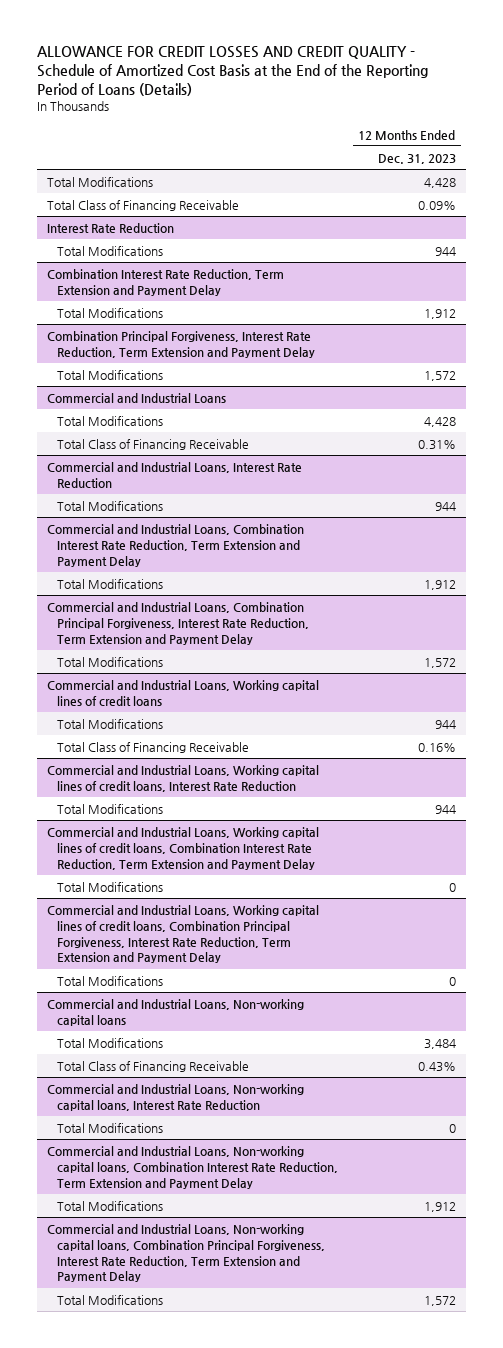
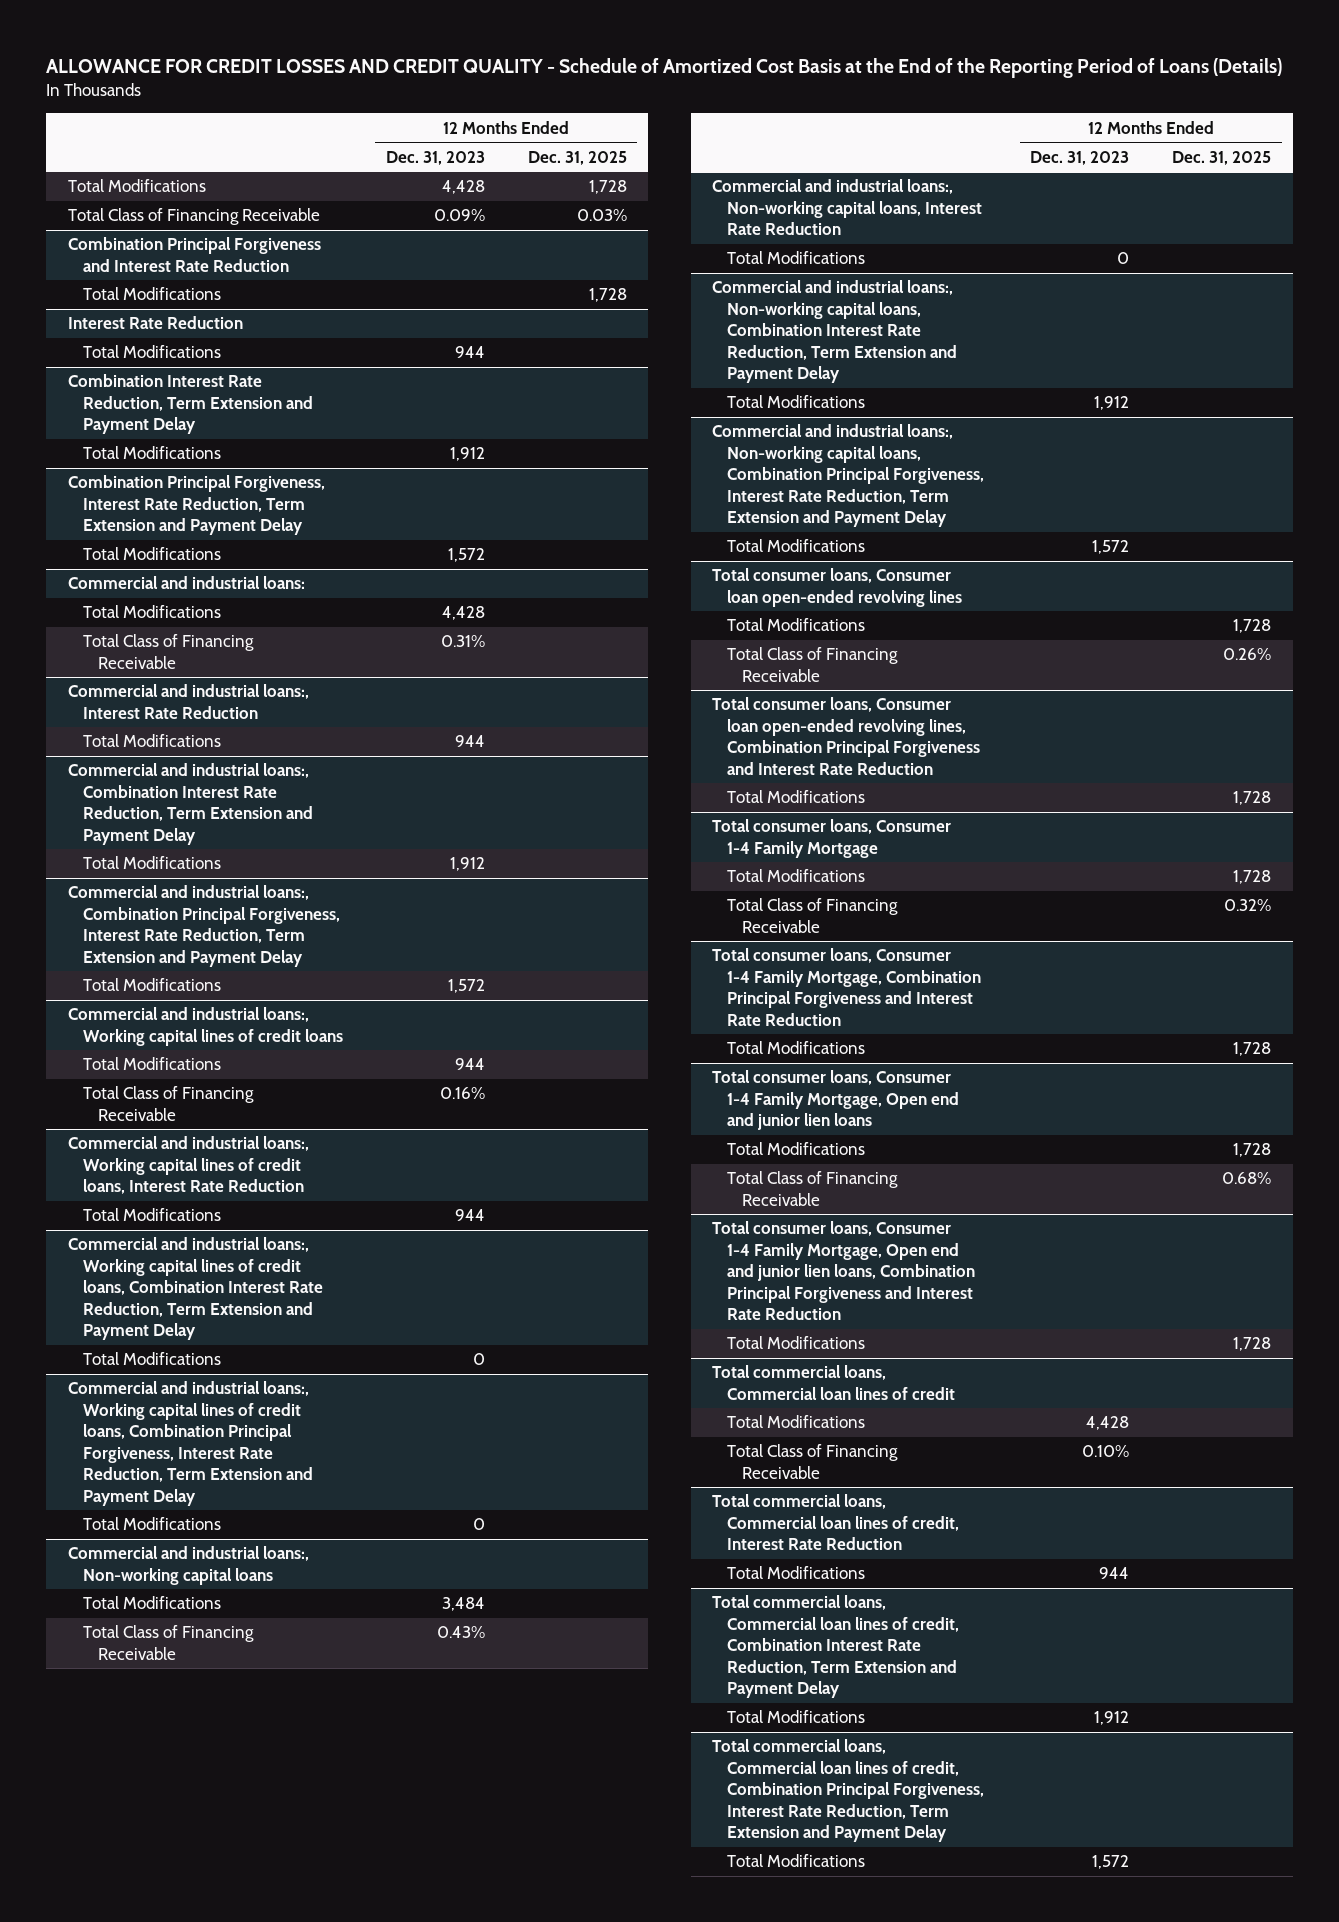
- | 12 Months Ended Dec. 31, 2023
+ | 12 Months Ended Dec. 31, 2023 | 12 Months Ended Dec. 31, 2025
+ Combination Principal Forgiveness and Interest Rate Reduction
+ Total Modifications | | 1,728
- Commercial and Industrial Loans
+ Commercial and industrial loans:
- Commercial and Industrial Loans, Interest Rate Reduction
+ Commercial and industrial loans:, Interest Rate Reduction
- Commercial and Industrial Loans, Combination Interest Rate Reduction, Term Extension and Payment Delay
+ Commercial and industrial loans:, Combination Interest Rate Reduction, Term Extension and Payment Delay
- Commercial and Industrial Loans, Combination Principal Forgiveness, Interest Rate Reduction, Term Extension and Payment Delay
+ Commercial and industrial loans:, Combination Principal Forgiveness, Interest Rate Reduction, Term Extension and Payment Delay
- Commercial and Industrial Loans, Working capital lines of credit loans
+ Commercial and industrial loans:, Working capital lines of credit loans
- Commercial and Industrial Loans, Working capital lines of credit loans, Interest Rate Reduction
+ Commercial and industrial loans:, Working capital lines of credit loans, Interest Rate Reduction
- Commercial and Industrial Loans, Working capital lines of credit loans, Combination Interest Rate Reduction, Term Extension and Payment Delay
+ Commercial and industrial loans:, Working capital lines of credit loans, Combination Interest Rate Reduction, Term Extension and Payment Delay
- Commercial and Industrial Loans, Working capital lines of credit loans, Combination Principal Forgiveness, Interest Rate Reduction, Term Extension and Payment Delay
+ Commercial and industrial loans:, Working capital lines of credit loans, Combination Principal Forgiveness, Interest Rate Reduction, Term Extension and Payment Delay
- Commercial and Industrial Loans, Non-working capital loans
+ Commercial and industrial loans:, Non-working capital loans
- Commercial and Industrial Loans, Non-working capital loans, Interest Rate Reduction
+ Commercial and industrial loans:, Non-working capital loans, Interest Rate Reduction
- Commercial and Industrial Loans, Non-working capital loans, Combination Interest Rate Reduction, Term Extension and Payment Delay
+ Commercial and industrial loans:, Non-working capital loans, Combination Interest Rate Reduction, Term Extension and Payment Delay
- Commercial and Industrial Loans, Non-working capital loans, Combination Principal Forgiveness, Interest Rate Reduction, Term Extension and Payment Delay
+ Commercial and industrial loans:, Non-working capital loans, Combination Principal Forgiveness, Interest Rate Reduction, Term Extension and Payment Delay
+ Total consumer loans, Consumer loan open-ended revolving lines
+ Total Modifications | | 1,728
+ Total Class of Financing Receivable | | 0.26%
+ Total consumer loans, Consumer loan open-ended revolving lines, Combination Principal Forgiveness and Interest Rate Reduction
+ Total Modifications | | 1,728
+ Total consumer loans, Consumer 1-4 Family Mortgage
+ Total Modifications | | 1,728
+ Total Class of Financing Receivable | | 0.32%
+ Total consumer loans, Consumer 1-4 Family Mortgage, Combination Principal Forgiveness and Interest Rate Reduction
+ Total Modifications | | 1,728
+ Total consumer loans, Consumer 1-4 Family Mortgage, Open end and junior lien loans
+ Total Modifications | | 1,728
+ Total Class of Financing Receivable | | 0.68%
+ Total consumer loans, Consumer 1-4 Family Mortgage, Open end and junior lien loans, Combination Principal Forgiveness and Interest Rate Reduction
+ Total Modifications | | 1,728
+ Total commercial loans, Commercial loan lines of credit
+ Total Modifications | 4,428 |
+ Total Class of Financing Receivable | 0.10% |
+ Total commercial loans, Commercial loan lines of credit, Interest Rate Reduction
+ Total Modifications | 944 |
+ Total commercial loans, Commercial loan lines of credit, Combination Interest Rate Reduction, Term Extension and Payment Delay
+ Total Modifications | 1,912 |
+ Total commercial loans, Commercial loan lines of credit, Combination Principal Forgiveness, Interest Rate Reduction, Term Extension and Payment Delay
+ Total Modifications | 1,572 |

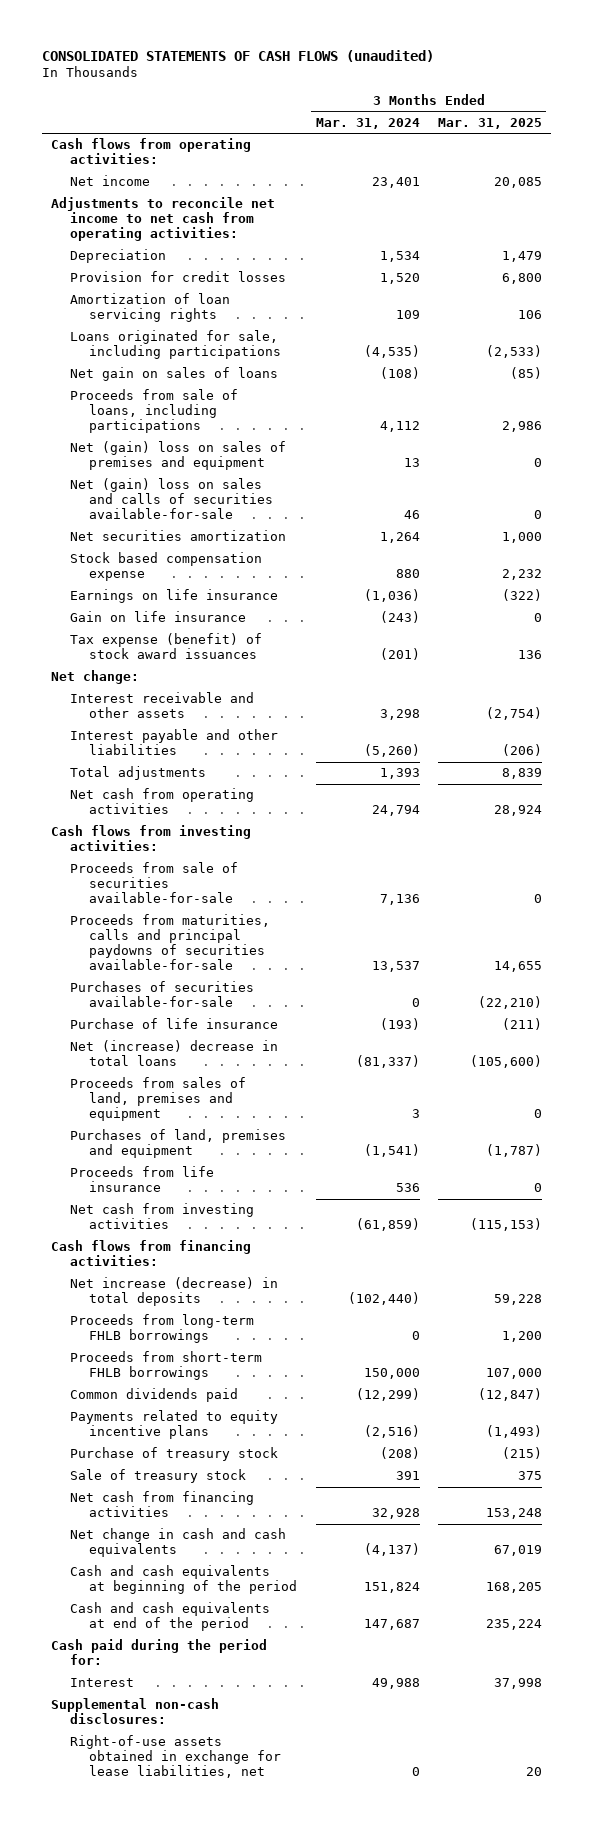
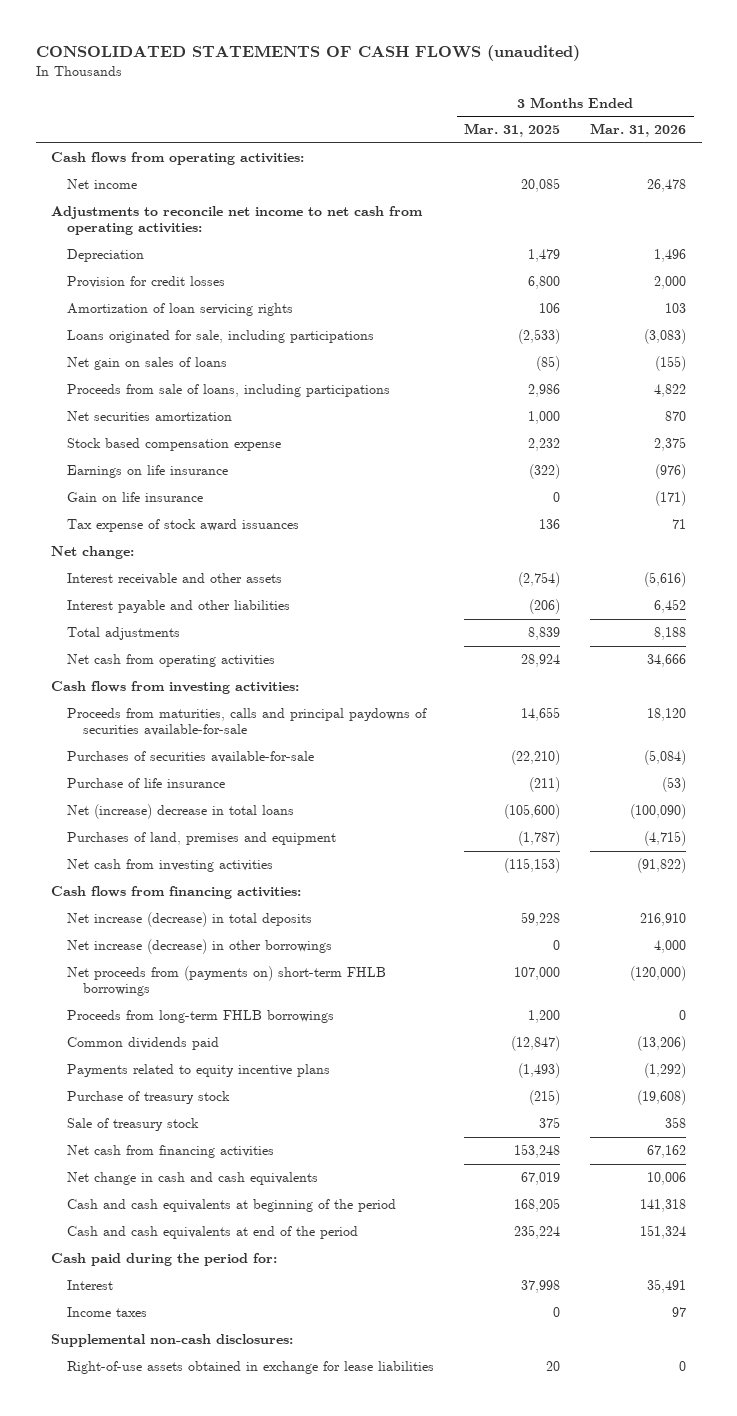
- | 3 Months Ended Mar. 31, 2024 | 3 Months Ended Mar. 31, 2025
+ | 3 Months Ended Mar. 31, 2025 | 3 Months Ended Mar. 31, 2026
- Net (gain) loss on sales of premises and equipment | 13 | 0
- Net (gain) loss on sales and calls of securities available-for-sale | 46 | 0
- Tax expense (benefit) of stock award issuances | (201) | 136
+ Tax expense of stock award issuances | 136 | 71
- Proceeds from sale of securities available-for-sale | 7,136 | 0
- Proceeds from sales of land, premises and equipment | 3 | 0
- Proceeds from life insurance | 536 | 0
+ Net increase (decrease) in other borrowings | 0 | 4,000
+ Net proceeds from (payments on) short-term FHLB borrowings | 107,000 | (120,000)
- Proceeds from short-term FHLB borrowings | 150,000 | 107,000
+ Income taxes | 0 | 97
- Right-of-use assets obtained in exchange for lease liabilities, net | 0 | 20
+ Right-of-use assets obtained in exchange for lease liabilities | 20 | 0

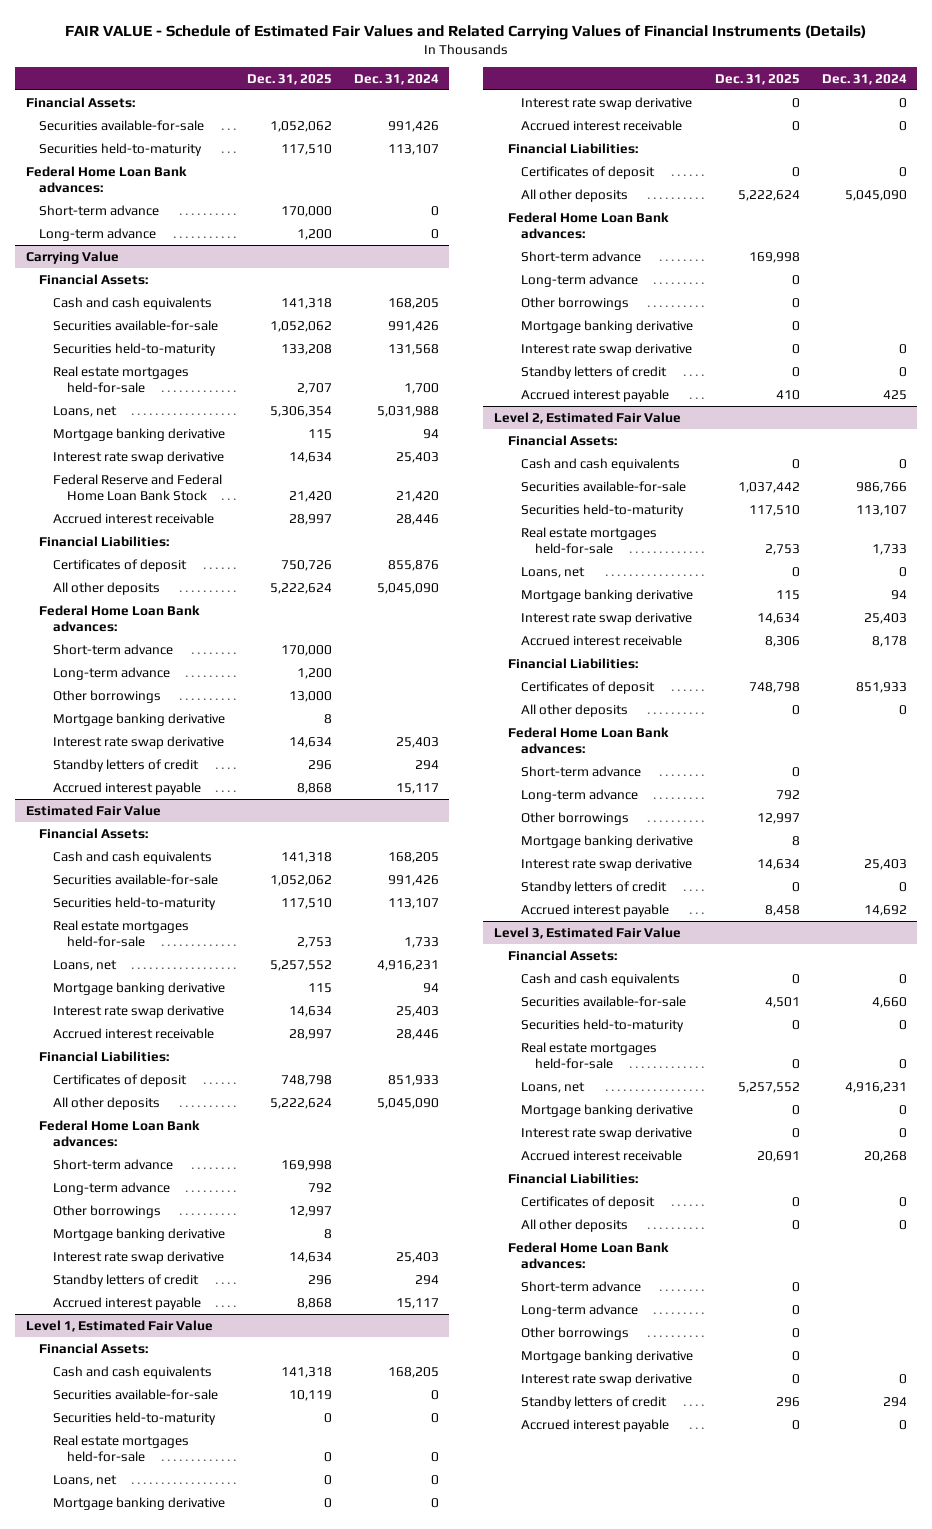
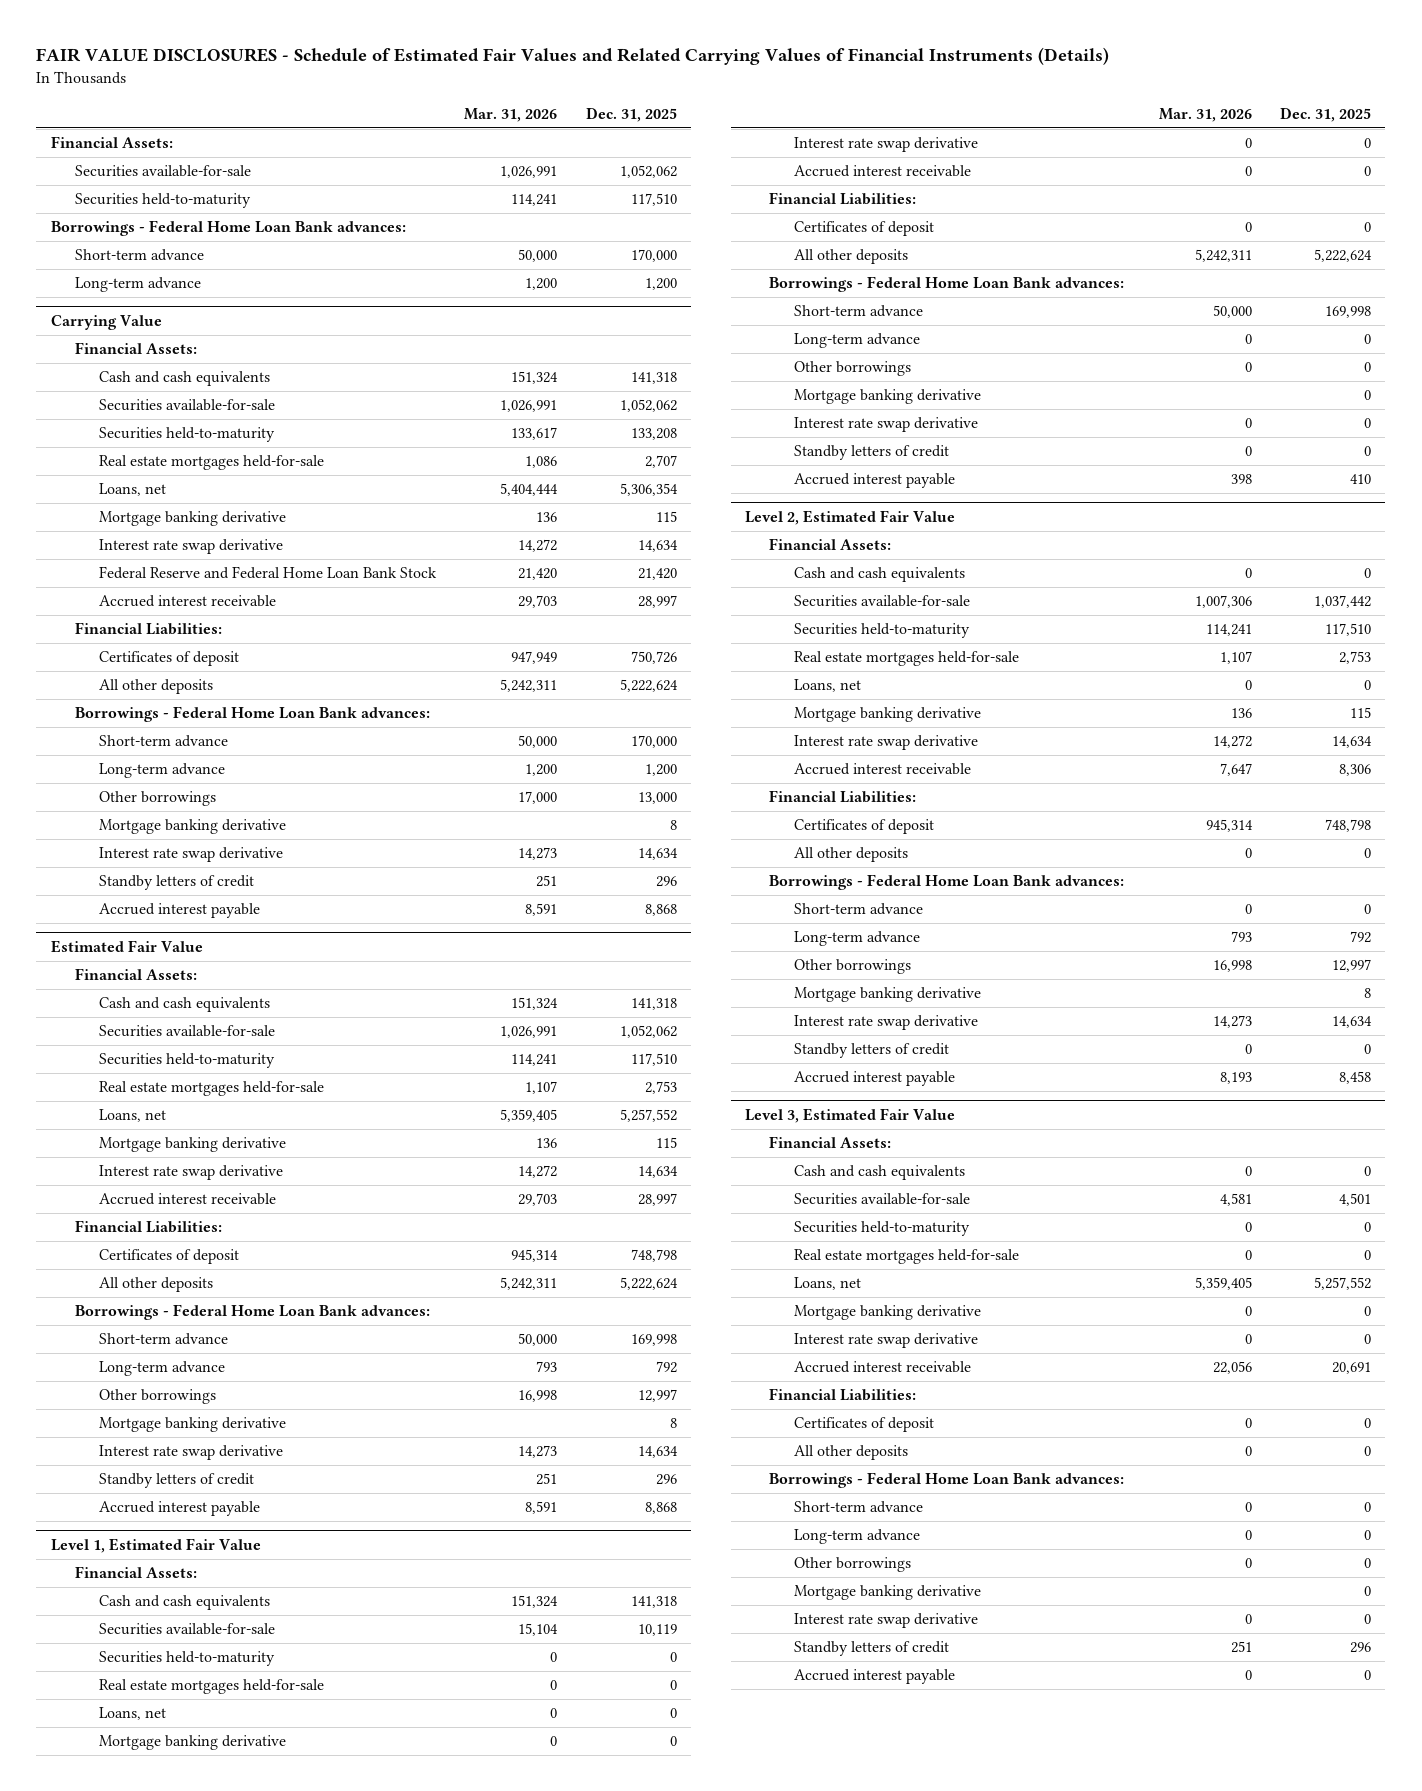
- FAIR VALUE - Schedule of Estimated Fair Values and Related Carrying Values of Financial Instruments (Details)
+ FAIR VALUE DISCLOSURES - Schedule of Estimated Fair Values and Related Carrying Values of Financial Instruments (Details)
- | Dec. 31, 2025 | Dec. 31, 2024
+ | Mar. 31, 2026 | Dec. 31, 2025
- Federal Home Loan Bank advances:
+ Borrowings - Federal Home Loan Bank advances:
@ Carrying Value
- Federal Home Loan Bank advances:
+ Borrowings - Federal Home Loan Bank advances:
@ Estimated Fair Value
- Federal Home Loan Bank advances:
+ Borrowings - Federal Home Loan Bank advances:
@ Level 1, Estimated Fair Value
- Federal Home Loan Bank advances:
+ Borrowings - Federal Home Loan Bank advances:
@ Level 2, Estimated Fair Value
- Federal Home Loan Bank advances:
+ Borrowings - Federal Home Loan Bank advances:
@ Level 3, Estimated Fair Value
- Federal Home Loan Bank advances:
+ Borrowings - Federal Home Loan Bank advances:

